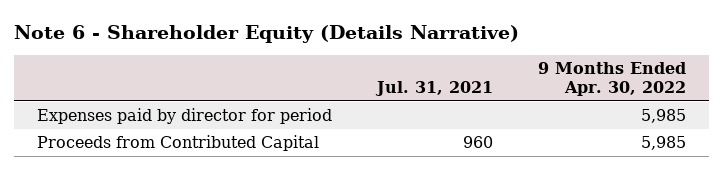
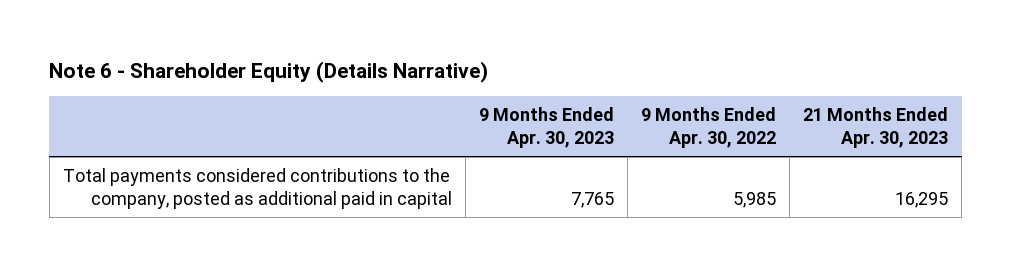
- | Jul. 31, 2021 | 9 Months Ended Apr. 30, 2022
+ | 9 Months Ended Apr. 30, 2023 | 9 Months Ended Apr. 30, 2022 | 21 Months Ended Apr. 30, 2023
- Expenses paid by director for period | | 5,985
- Proceeds from Contributed Capital | 960 | 5,985
+ Total payments considered contributions to the company, posted as additional paid in capital | 7,765 | 5,985 | 16,295

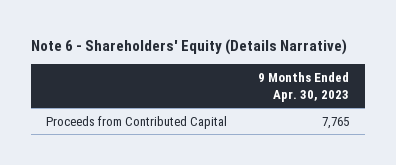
- Note 6 - Shareholder Equity (Details Narrative)
+ Note 6 - Shareholders' Equity (Details Narrative)
- | 9 Months Ended Apr. 30, 2023 | 9 Months Ended Apr. 30, 2022 | 21 Months Ended Apr. 30, 2023
+ | 9 Months Ended Apr. 30, 2023
- Total payments considered contributions to the company, posted as additional paid in capital | 7,765 | 5,985 | 16,295
+ Proceeds from Contributed Capital | 7,765

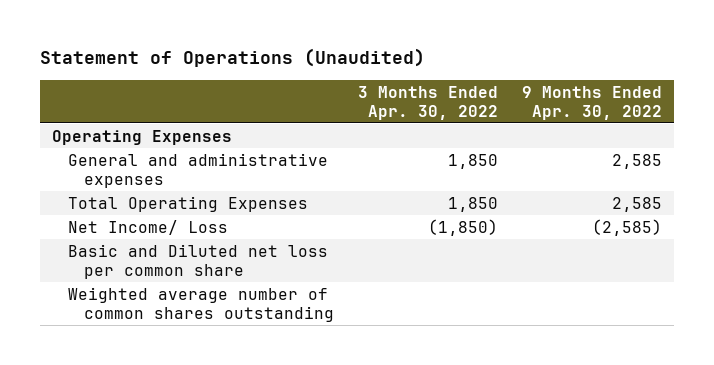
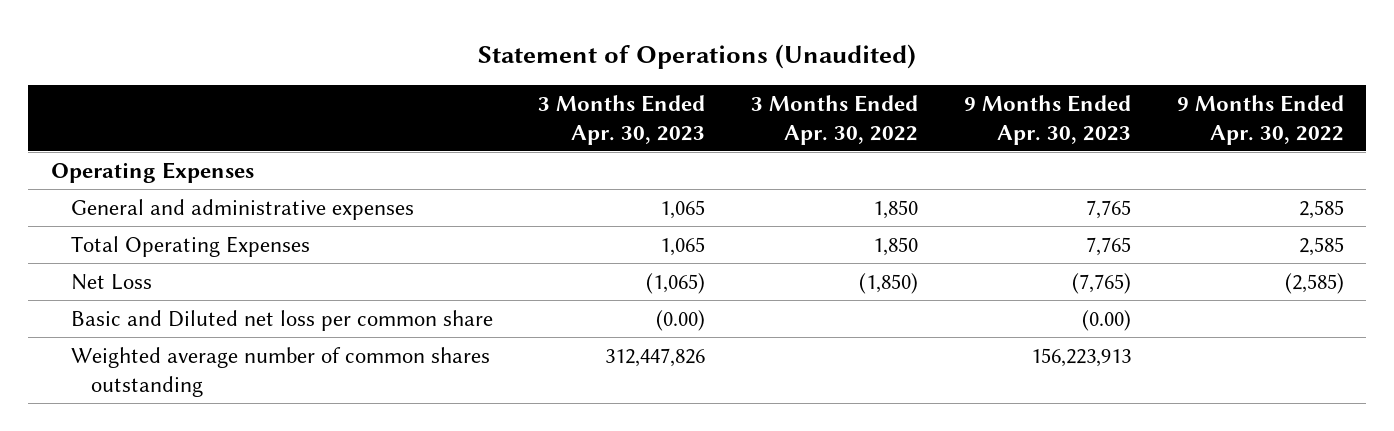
- | 3 Months Ended Apr. 30, 2022 | 9 Months Ended Apr. 30, 2022
+ | 3 Months Ended Apr. 30, 2023 | 3 Months Ended Apr. 30, 2022 | 9 Months Ended Apr. 30, 2023 | 9 Months Ended Apr. 30, 2022
- Net Income/ Loss | (1,850) | (2,585)
+ Net Loss | (1,065) | (1,850) | (7,765) | (2,585)

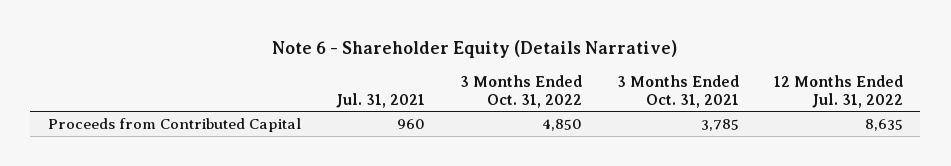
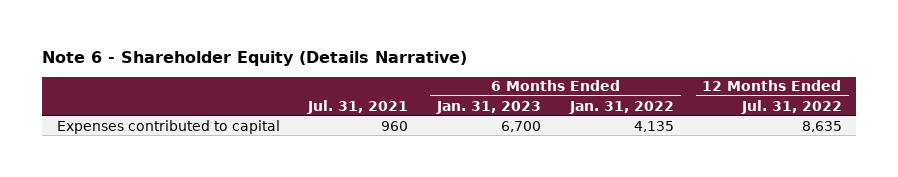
- | Jul. 31, 2021 | 3 Months Ended Oct. 31, 2022 | 3 Months Ended Oct. 31, 2021 | 12 Months Ended Jul. 31, 2022
+ | Jul. 31, 2021 | 6 Months Ended Jan. 31, 2023 | 6 Months Ended Jan. 31, 2022 | 12 Months Ended Jul. 31, 2022
- Proceeds from Contributed Capital | 960 | 4,850 | 3,785 | 8,635
+ Expenses contributed to capital | 960 | 6,700 | 4,135 | 8,635

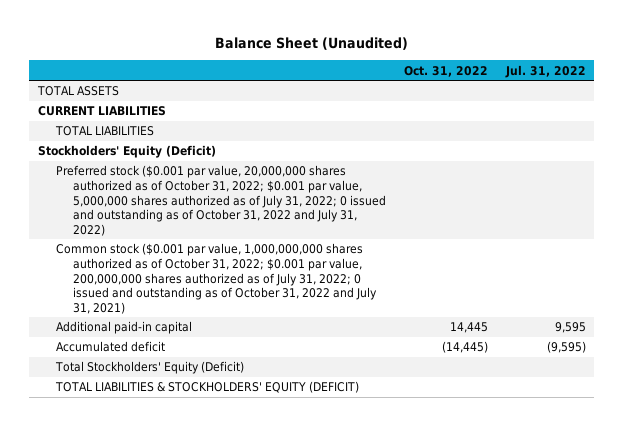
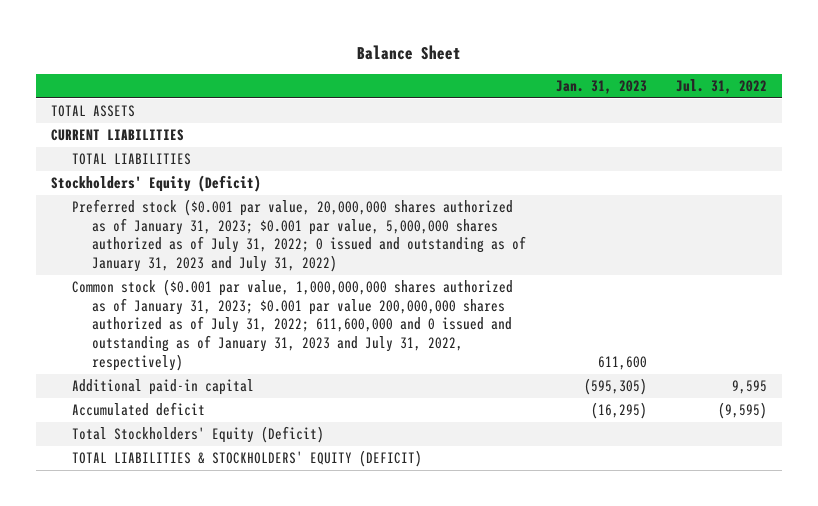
- Balance Sheet (Unaudited)
+ Balance Sheet
- | Oct. 31, 2022 | Jul. 31, 2022
+ | Jan. 31, 2023 | Jul. 31, 2022
- Preferred stock ($0.001 par value, 20,000,000 shares authorized as of October 31, 2022; $0.001 par value, 5,000,000 shares authorized as of July 31, 2022; 0 issued and outstanding as of October 31, 2022 and July 31, 2022)
- Common stock ($0.001 par value, 1,000,000,000 shares authorized as of October 31, 2022; $0.001 par value, 200,000,000 shares authorized as of July 31, 2022; 0 issued and outstanding as of October 31, 2022 and July 31, 2021)
+ Preferred stock ($0.001 par value, 20,000,000 shares authorized as of January 31, 2023; $0.001 par value, 5,000,000 shares authorized as of July 31, 2022; 0 issued and outstanding as of January 31, 2023 and July 31, 2022)
+ Common stock ($0.001 par value, 1,000,000,000 shares authorized as of January 31, 2023; $0.001 par value 200,000,000 shares authorized as of July 31, 2022; 611,600,000 and 0 issued and outstanding as of January 31, 2023 and July 31, 2022, respectively) | 611,600 |

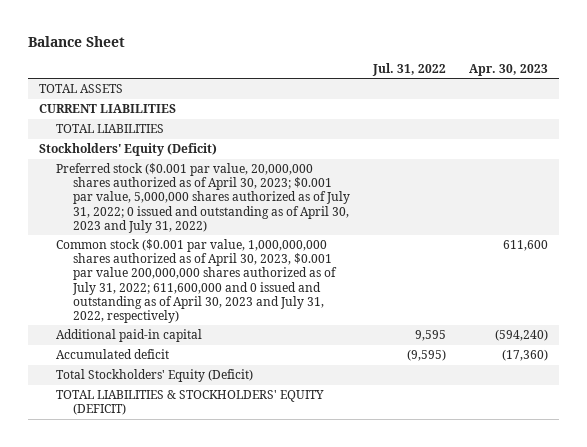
- | Jan. 31, 2023 | Jul. 31, 2022
+ | Jul. 31, 2022 | Apr. 30, 2023
- Preferred stock ($0.001 par value, 20,000,000 shares authorized as of January 31, 2023; $0.001 par value, 5,000,000 shares authorized as of July 31, 2022; 0 issued and outstanding as of January 31, 2023 and July 31, 2022)
- Common stock ($0.001 par value, 1,000,000,000 shares authorized as of January 31, 2023; $0.001 par value 200,000,000 shares authorized as of July 31, 2022; 611,600,000 and 0 issued and outstanding as of January 31, 2023 and July 31, 2022, respectively) | 611,600 |
+ Preferred stock ($0.001 par value, 20,000,000 shares authorized as of April 30, 2023; $0.001 par value, 5,000,000 shares authorized as of July 31, 2022; 0 issued and outstanding as of April 30, 2023 and July 31, 2022)
+ Common stock ($0.001 par value, 1,000,000,000 shares authorized as of April 30, 2023, $0.001 par value 200,000,000 shares authorized as of July 31, 2022; 611,600,000 and 0 issued and outstanding as of April 30, 2023 and July 31, 2022, respectively) | | 611,600

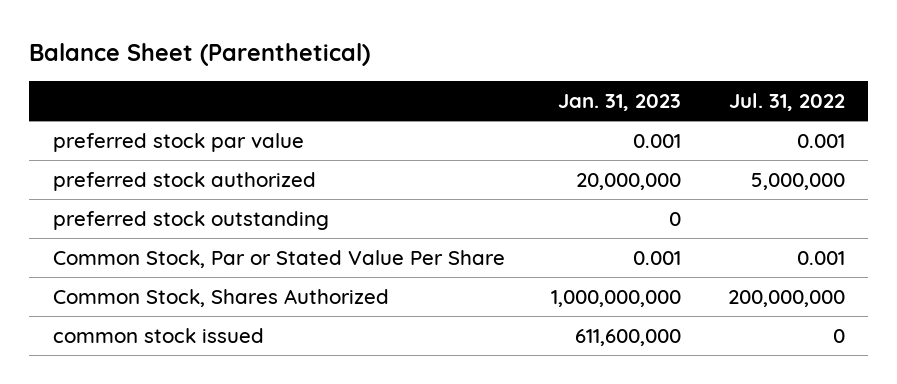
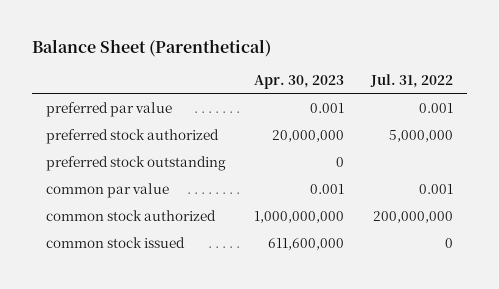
- | Jan. 31, 2023 | Jul. 31, 2022
+ | Apr. 30, 2023 | Jul. 31, 2022
- preferred stock par value | 0.001 | 0.001
+ preferred par value | 0.001 | 0.001
- Common Stock, Par or Stated Value Per Share | 0.001 | 0.001
- Common Stock, Shares Authorized | 1,000,000,000 | 200,000,000
+ common par value | 0.001 | 0.001
+ common stock authorized | 1,000,000,000 | 200,000,000

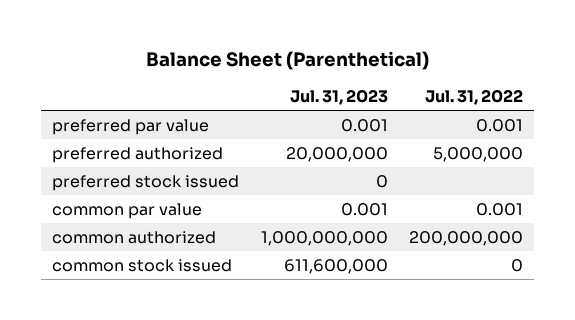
- | Apr. 30, 2023 | Jul. 31, 2022
+ | Jul. 31, 2023 | Jul. 31, 2022
- preferred stock authorized | 20,000,000 | 5,000,000
- preferred stock outstanding | 0 |
+ preferred authorized | 20,000,000 | 5,000,000
+ preferred stock issued | 0 |
- common stock authorized | 1,000,000,000 | 200,000,000
+ common authorized | 1,000,000,000 | 200,000,000

